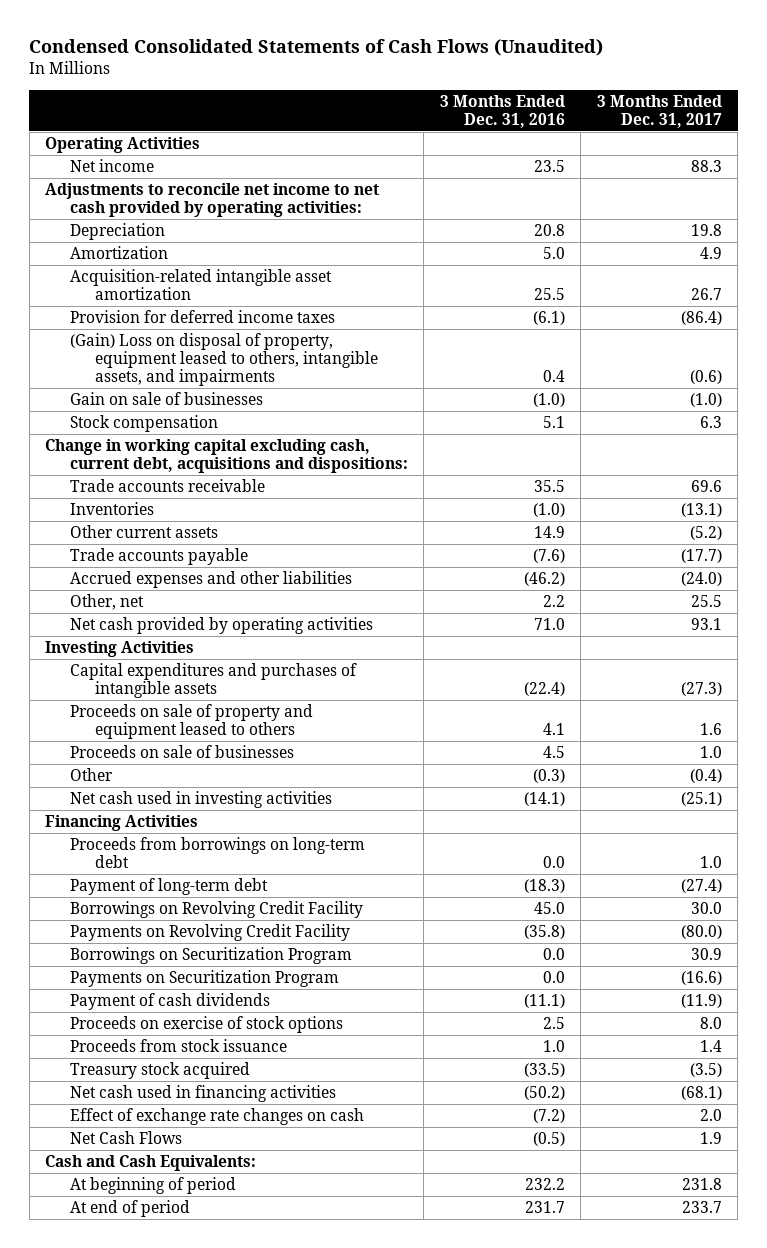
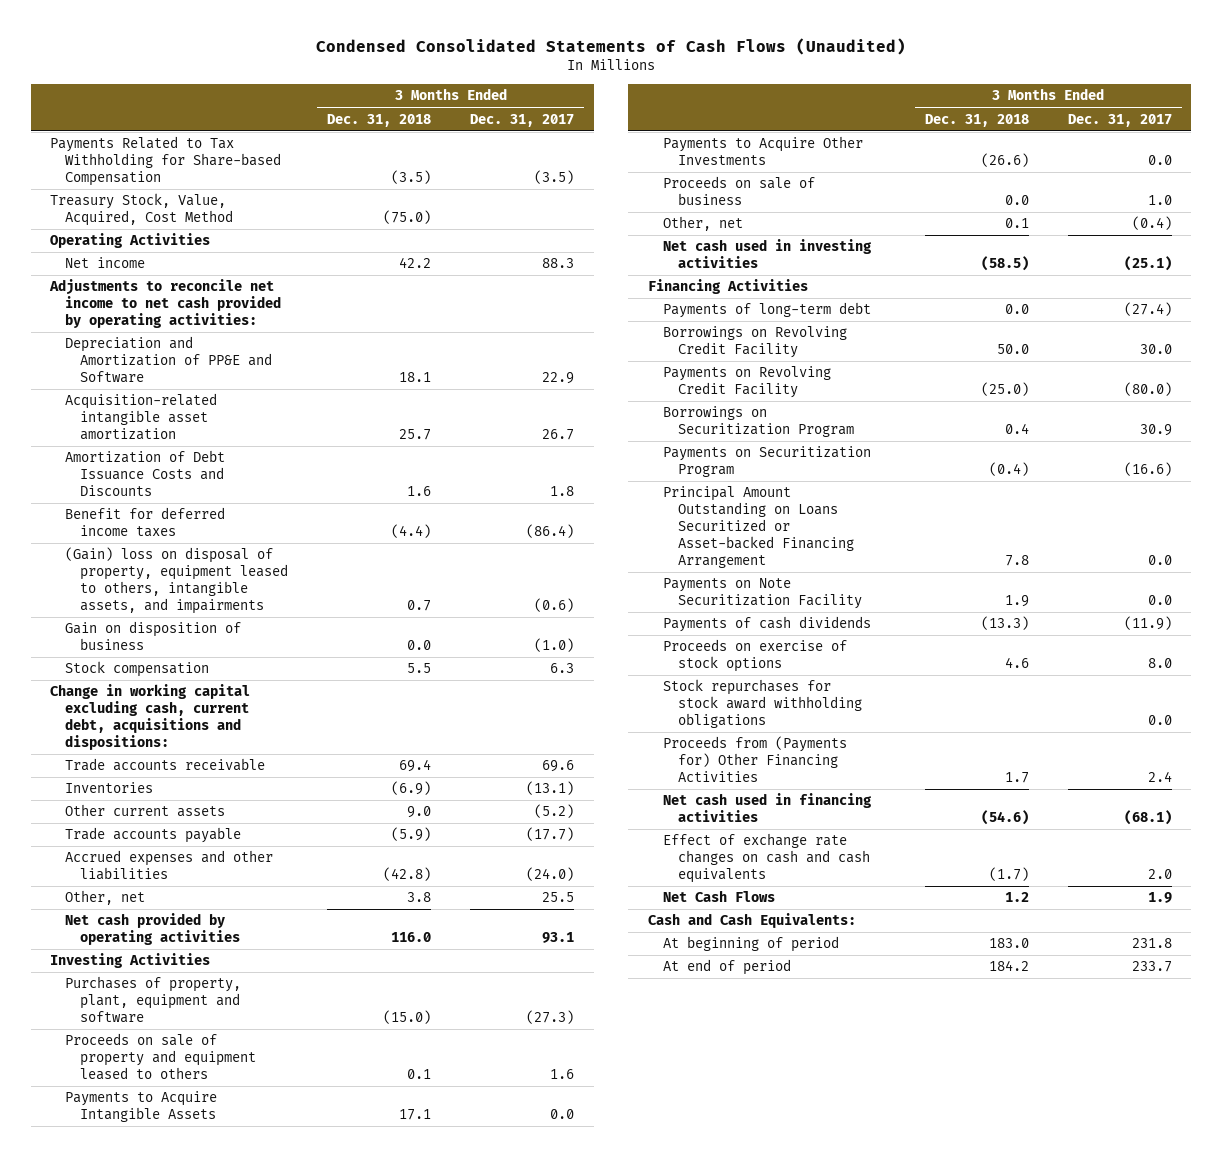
- | 3 Months Ended Dec. 31, 2016 | 3 Months Ended Dec. 31, 2017
+ | 3 Months Ended Dec. 31, 2018 | 3 Months Ended Dec. 31, 2017
+ Payments Related to Tax Withholding for Share-based Compensation | (3.5) | (3.5)
+ Treasury Stock, Value, Acquired, Cost Method | (75.0) |
- Depreciation | 20.8 | 19.8
- Amortization | 5.0 | 4.9
+ Depreciation and Amortization of PP&E and Software | 18.1 | 22.9
- Provision for deferred income taxes | (6.1) | (86.4)
- (Gain) Loss on disposal of property, equipment leased to others, intangible assets, and impairments | 0.4 | (0.6)
- Gain on sale of businesses | (1.0) | (1.0)
+ Amortization of Debt Issuance Costs and Discounts | 1.6 | 1.8
+ Benefit for deferred income taxes | (4.4) | (86.4)
+ (Gain) loss on disposal of property, equipment leased to others, intangible assets, and impairments | 0.7 | (0.6)
+ Gain on disposition of business | 0.0 | (1.0)
- Capital expenditures and purchases of intangible assets | (22.4) | (27.3)
+ Purchases of property, plant, equipment and software | (15.0) | (27.3)
- Proceeds on sale of businesses | 4.5 | 1.0
- Other | (0.3) | (0.4)
+ Payments to Acquire Intangible Assets | 17.1 | 0.0
+ Payments to Acquire Other Investments | (26.6) | 0.0
+ Proceeds on sale of business | 0.0 | 1.0
+ Other, net | 0.1 | (0.4)
- Proceeds from borrowings on long-term debt | 0.0 | 1.0
- Payment of long-term debt | (18.3) | (27.4)
+ Payments of long-term debt | 0.0 | (27.4)
- Payment of cash dividends | (11.1) | (11.9)
+ Principal Amount Outstanding on Loans Securitized or Asset-backed Financing Arrangement | 7.8 | 0.0
+ Payments on Note Securitization Facility | 1.9 | 0.0
+ Payments of cash dividends | (13.3) | (11.9)
- Proceeds from stock issuance | 1.0 | 1.4
- Treasury stock acquired | (33.5) | (3.5)
+ Stock repurchases for stock award withholding obligations | | 0.0
+ Proceeds from (Payments for) Other Financing Activities | 1.7 | 2.4
- Effect of exchange rate changes on cash | (7.2) | 2.0
+ Effect of exchange rate changes on cash and cash equivalents | (1.7) | 2.0

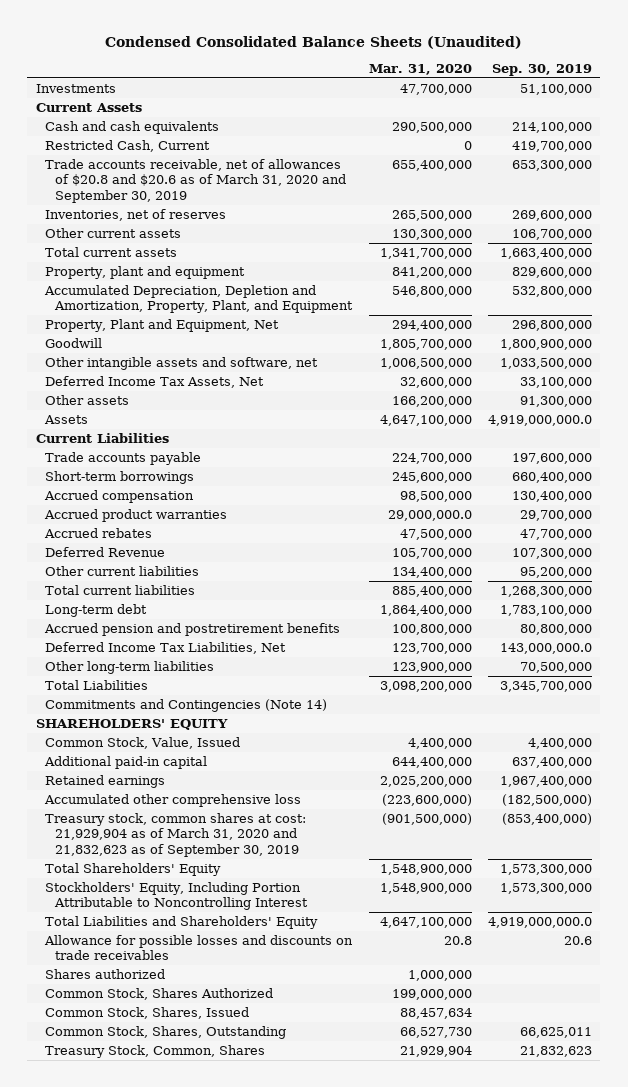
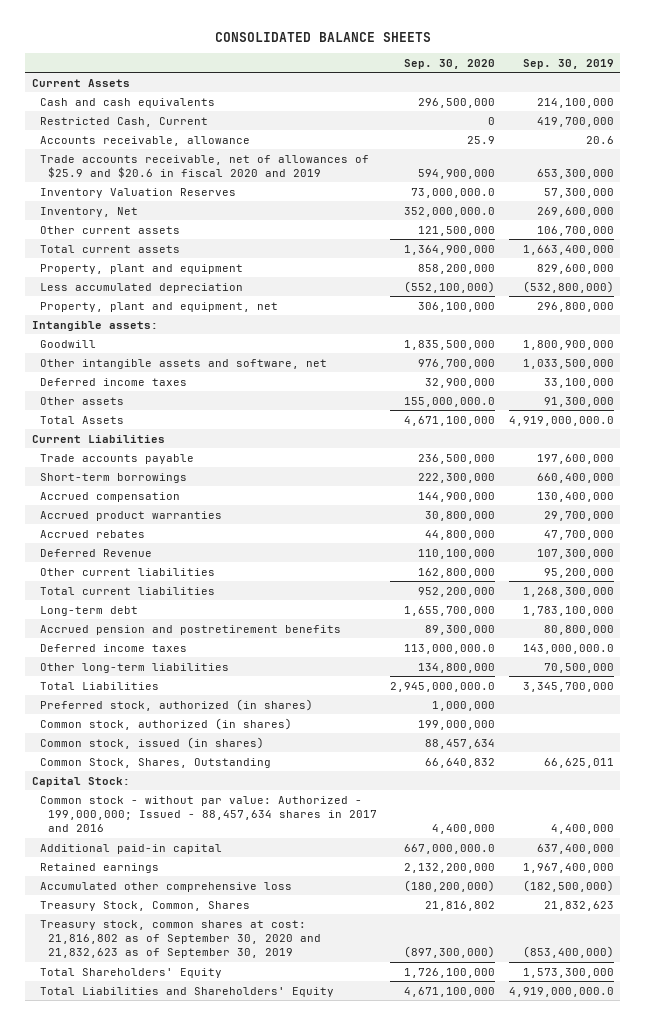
- Condensed Consolidated Balance Sheets (Unaudited)
+ CONSOLIDATED BALANCE SHEETS
- | Mar. 31, 2020 | Sep. 30, 2019
+ | Sep. 30, 2020 | Sep. 30, 2019
- Investments | 47,700,000 | 51,100,000
- Trade accounts receivable, net of allowances of $20.8 and $20.6 as of March 31, 2020 and September 30, 2019 | 655,400,000 | 653,300,000
- Inventories, net of reserves | 265,500,000 | 269,600,000
+ Accounts receivable, allowance | 25.9 | 20.6
+ Trade accounts receivable, net of allowances of $25.9 and $20.6 in fiscal 2020 and 2019 | 594,900,000 | 653,300,000
+ Inventory Valuation Reserves | 73,000,000.0 | 57,300,000
+ Inventory, Net | 352,000,000.0 | 269,600,000
- Accumulated Depreciation, Depletion and Amortization, Property, Plant, and Equipment | 546,800,000 | 532,800,000
- Property, Plant and Equipment, Net | 294,400,000 | 296,800,000
+ Less accumulated depreciation | (552,100,000) | (532,800,000)
+ Property, plant and equipment, net | 306,100,000 | 296,800,000
+ Intangible assets:
- Deferred Income Tax Assets, Net | 32,600,000 | 33,100,000
+ Deferred income taxes | 32,900,000 | 33,100,000
- Assets | 4,647,100,000 | 4,919,000,000.0
+ Total Assets | 4,671,100,000 | 4,919,000,000.0
- Deferred Income Tax Liabilities, Net | 123,700,000 | 143,000,000.0
+ Deferred income taxes | 113,000,000.0 | 143,000,000.0
- Commitments and Contingencies (Note 14)
- SHAREHOLDERS' EQUITY
- Common Stock, Value, Issued | 4,400,000 | 4,400,000
+ Preferred stock, authorized (in shares) | 1,000,000 |
+ Common stock, authorized (in shares) | 199,000,000 |
+ Common stock, issued (in shares) | 88,457,634 |
moved up: Common Stock, Shares, Outstanding | 66,640,832 | 66,625,011
+ Capital Stock:
+ Common stock - without par value: Authorized - 199,000,000; Issued - 88,457,634 shares in 2017 and 2016 | 4,400,000 | 4,400,000
- Treasury stock, common shares at cost: 21,929,904 as of March 31, 2020 and 21,832,623 as of September 30, 2019 | (901,500,000) | (853,400,000)
moved up: Treasury Stock, Common, Shares | 21,816,802 | 21,832,623
+ Treasury stock, common shares at cost: 21,816,802 as of September 30, 2020 and 21,832,623 as of September 30, 2019 | (897,300,000) | (853,400,000)
- Stockholders' Equity, Including Portion Attributable to Noncontrolling Interest | 1,548,900,000 | 1,573,300,000
- Allowance for possible losses and discounts on trade receivables | 20.8 | 20.6
- Shares authorized | 1,000,000 |
- Common Stock, Shares Authorized | 199,000,000 |
- Common Stock, Shares, Issued | 88,457,634 |

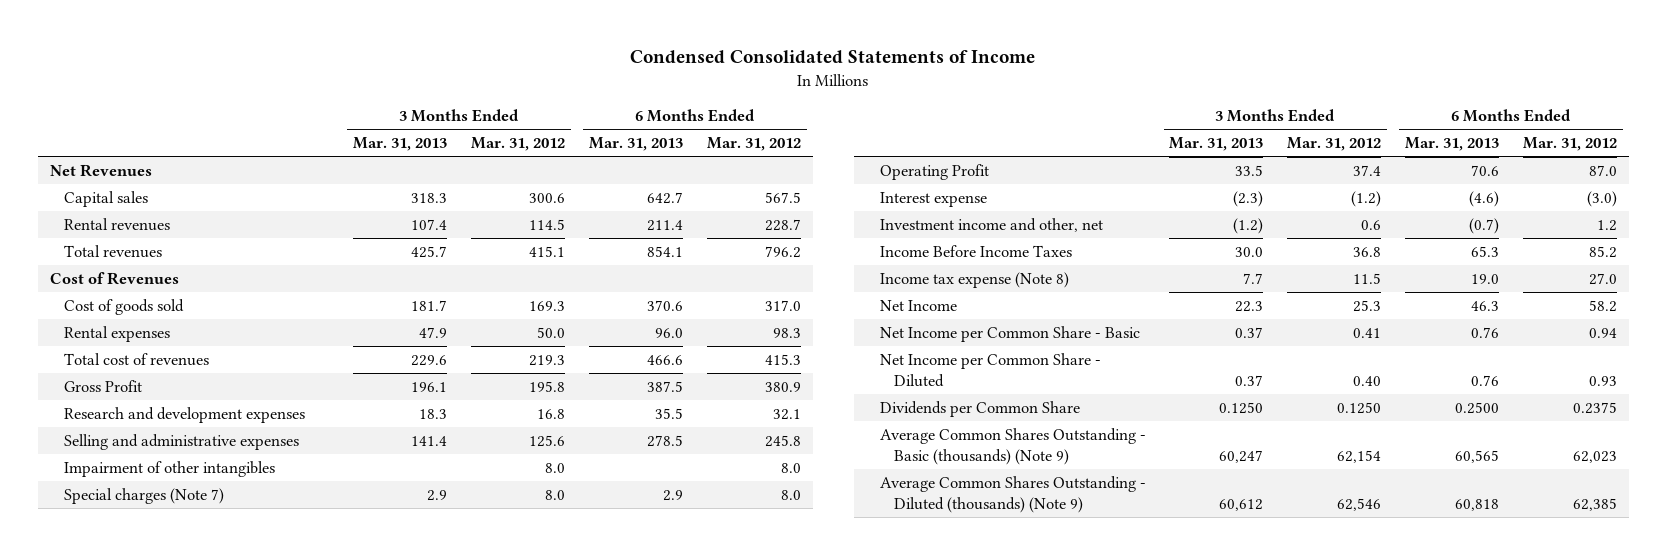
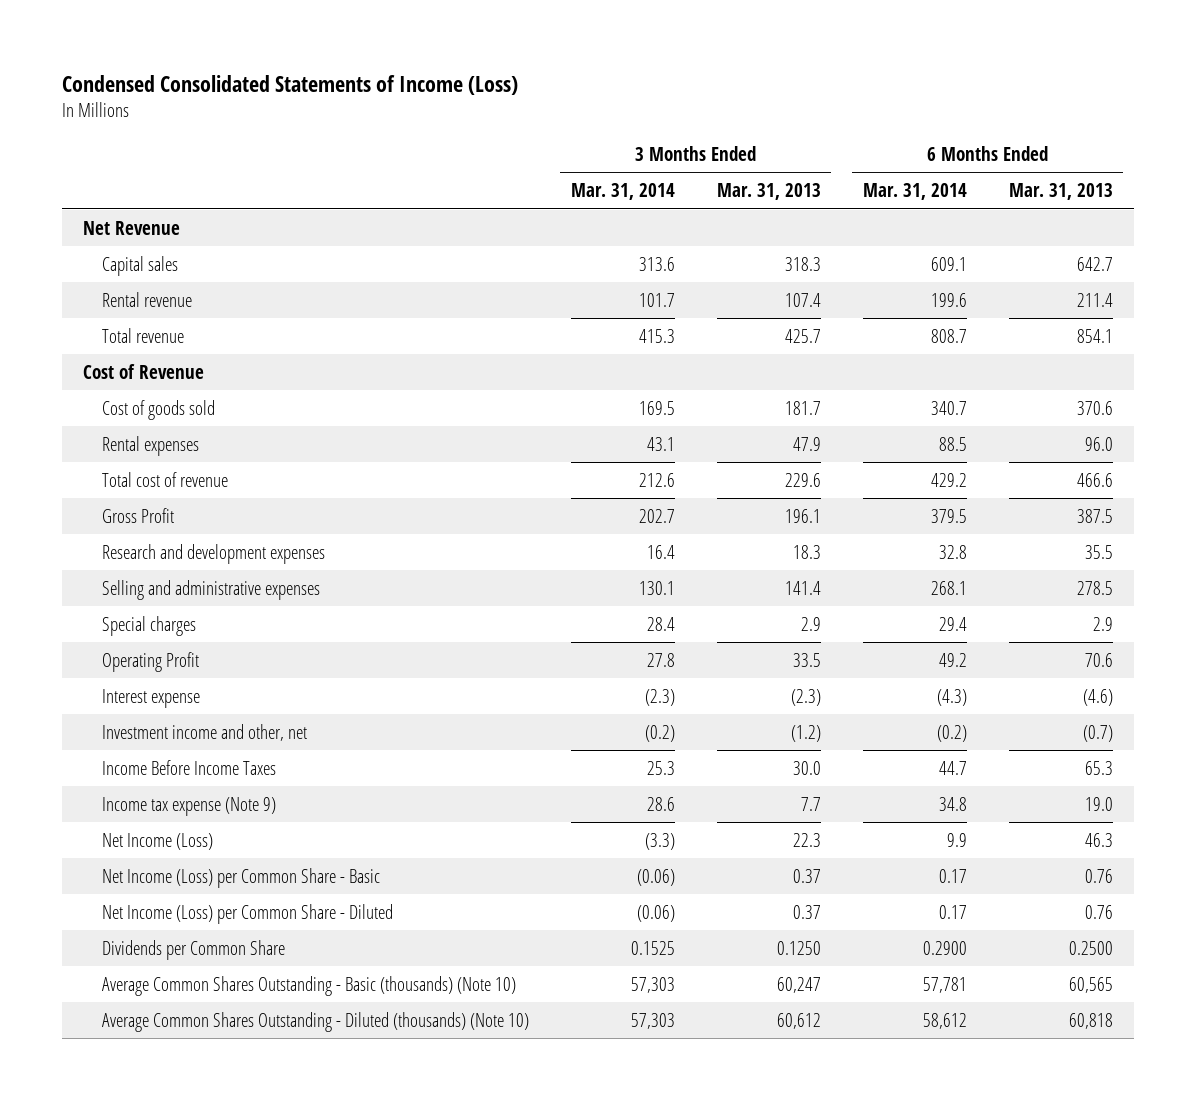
- Condensed Consolidated Statements of Income
+ Condensed Consolidated Statements of Income (Loss)
- | 3 Months Ended Mar. 31, 2013 | 3 Months Ended Mar. 31, 2012 | 6 Months Ended Mar. 31, 2013 | 6 Months Ended Mar. 31, 2012
+ | 3 Months Ended Mar. 31, 2014 | 3 Months Ended Mar. 31, 2013 | 6 Months Ended Mar. 31, 2014 | 6 Months Ended Mar. 31, 2013
- Net Revenues
+ Net Revenue
- Rental revenues | 107.4 | 114.5 | 211.4 | 228.7
- Total revenues | 425.7 | 415.1 | 854.1 | 796.2
- Cost of Revenues
+ Rental revenue | 101.7 | 107.4 | 199.6 | 211.4
+ Total revenue | 415.3 | 425.7 | 808.7 | 854.1
+ Cost of Revenue
- Total cost of revenues | 229.6 | 219.3 | 466.6 | 415.3
+ Total cost of revenue | 212.6 | 229.6 | 429.2 | 466.6
- Impairment of other intangibles | | 8.0 | | 8.0
- Special charges (Note 7) | 2.9 | 8.0 | 2.9 | 8.0
+ Special charges | 28.4 | 2.9 | 29.4 | 2.9
- Income tax expense (Note 8) | 7.7 | 11.5 | 19.0 | 27.0
- Net Income | 22.3 | 25.3 | 46.3 | 58.2
- Net Income per Common Share - Basic | 0.37 | 0.41 | 0.76 | 0.94
- Net Income per Common Share - Diluted | 0.37 | 0.40 | 0.76 | 0.93
+ Income tax expense (Note 9) | 28.6 | 7.7 | 34.8 | 19.0
+ Net Income (Loss) | (3.3) | 22.3 | 9.9 | 46.3
+ Net Income (Loss) per Common Share - Basic | (0.06) | 0.37 | 0.17 | 0.76
+ Net Income (Loss) per Common Share - Diluted | (0.06) | 0.37 | 0.17 | 0.76
- Average Common Shares Outstanding - Basic (thousands) (Note 9) | 60,247 | 62,154 | 60,565 | 62,023
- Average Common Shares Outstanding - Diluted (thousands) (Note 9) | 60,612 | 62,546 | 60,818 | 62,385
+ Average Common Shares Outstanding - Basic (thousands) (Note 10) | 57,303 | 60,247 | 57,781 | 60,565
+ Average Common Shares Outstanding - Diluted (thousands) (Note 10) | 57,303 | 60,612 | 58,612 | 60,818

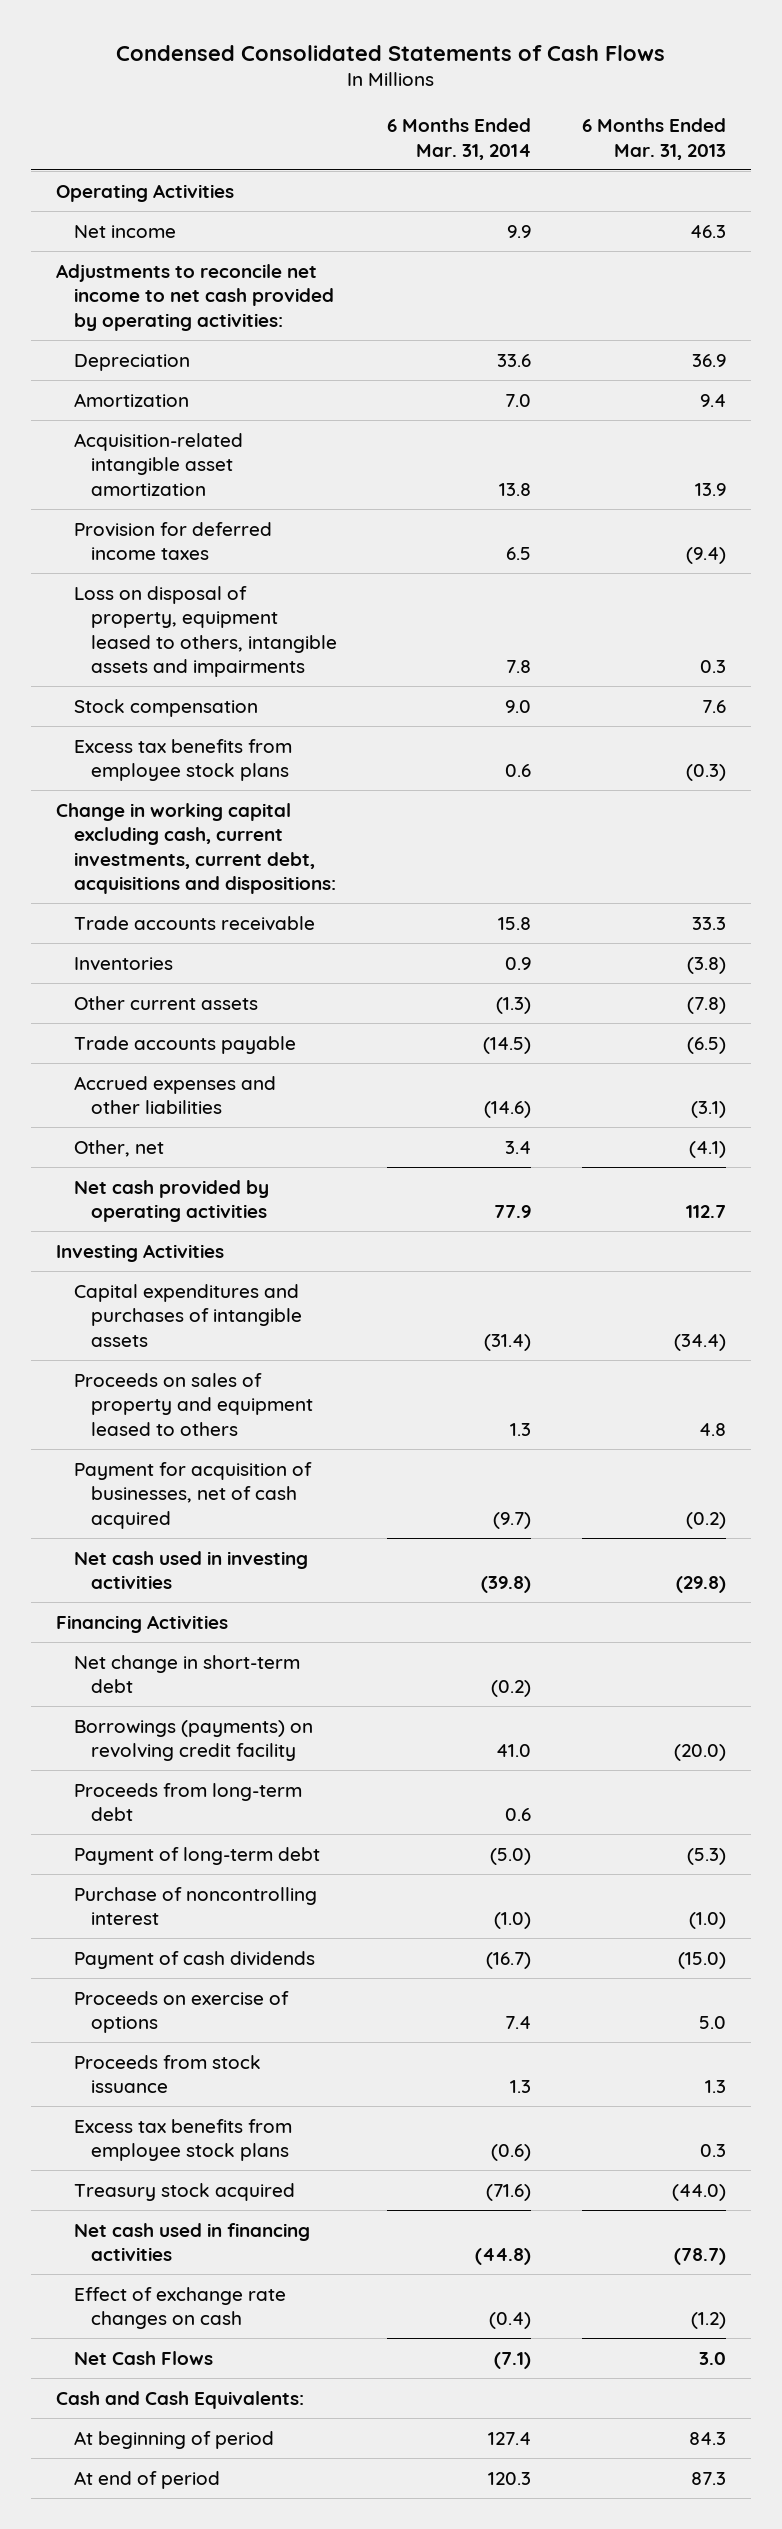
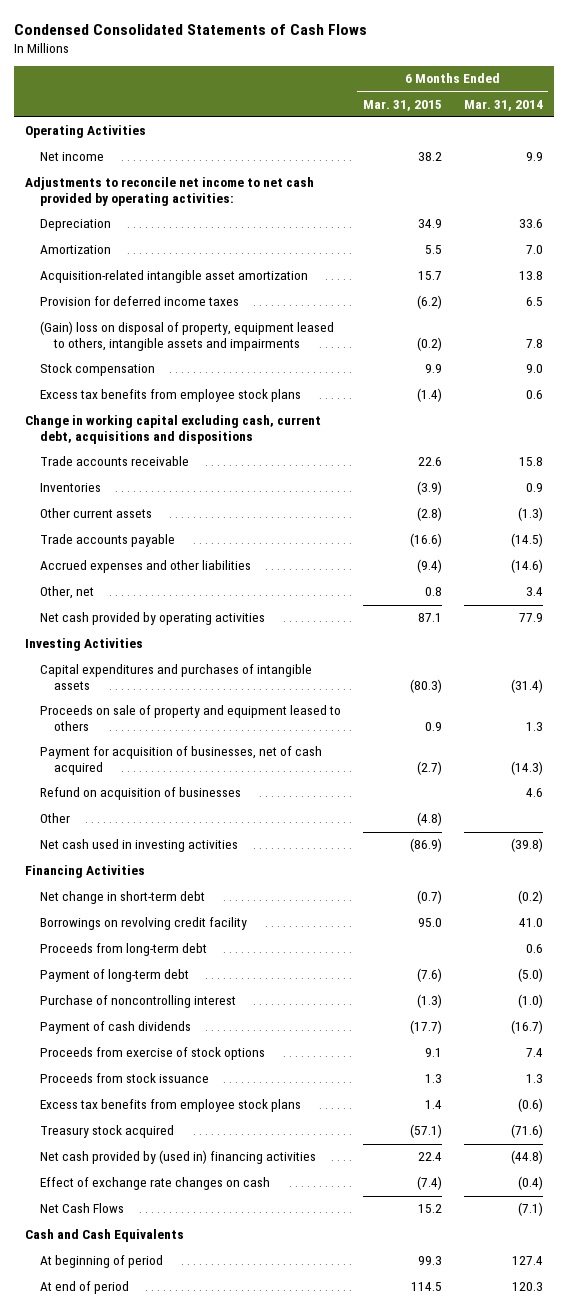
- | 6 Months Ended Mar. 31, 2014 | 6 Months Ended Mar. 31, 2013
+ | 6 Months Ended Mar. 31, 2015 | 6 Months Ended Mar. 31, 2014
- Loss on disposal of property, equipment leased to others, intangible assets and impairments | 7.8 | 0.3
+ (Gain) loss on disposal of property, equipment leased to others, intangible assets and impairments | (0.2) | 7.8
- Change in working capital excluding cash, current investments, current debt, acquisitions and dispositions:
+ Change in working capital excluding cash, current debt, acquisitions and dispositions
- Proceeds on sales of property and equipment leased to others | 1.3 | 4.8
- Payment for acquisition of businesses, net of cash acquired | (9.7) | (0.2)
+ Proceeds on sale of property and equipment leased to others | 0.9 | 1.3
+ Payment for acquisition of businesses, net of cash acquired | (2.7) | (14.3)
+ Refund on acquisition of businesses | | 4.6
+ Other | (4.8) |
- Borrowings (payments) on revolving credit facility | 41.0 | (20.0)
+ Borrowings on revolving credit facility | 95.0 | 41.0
- Proceeds on exercise of options | 7.4 | 5.0
+ Proceeds from exercise of stock options | 9.1 | 7.4
- Net cash used in financing activities | (44.8) | (78.7)
+ Net cash provided by (used in) financing activities | 22.4 | (44.8)
- Cash and Cash Equivalents:
+ Cash and Cash Equivalents

